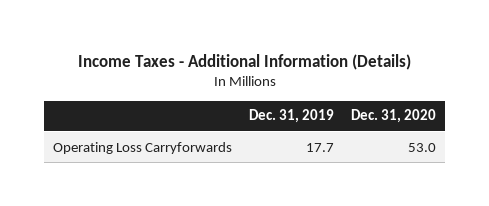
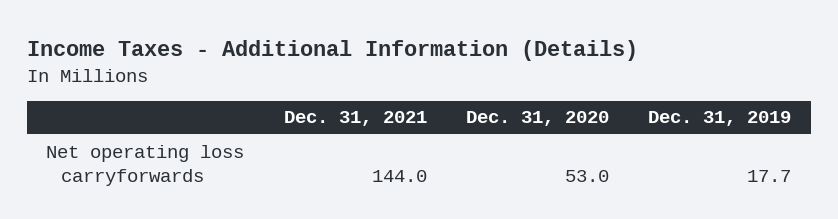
- | Dec. 31, 2019 | Dec. 31, 2020
+ | Dec. 31, 2021 | Dec. 31, 2020 | Dec. 31, 2019
- Operating Loss Carryforwards | 17.7 | 53.0
+ Net operating loss carryforwards | 144.0 | 53.0 | 17.7

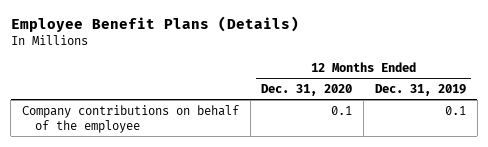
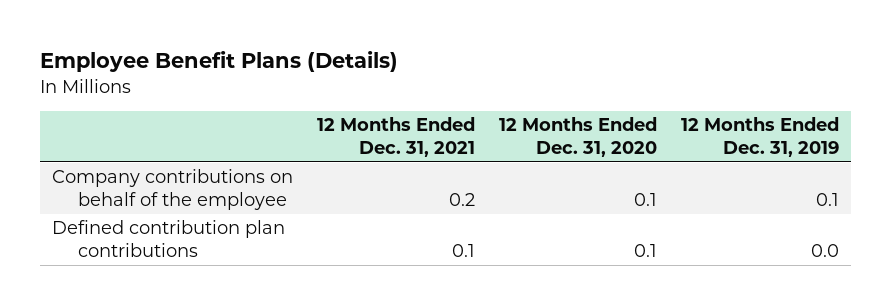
- | 12 Months Ended Dec. 31, 2020 | 12 Months Ended Dec. 31, 2019
+ | 12 Months Ended Dec. 31, 2021 | 12 Months Ended Dec. 31, 2020 | 12 Months Ended Dec. 31, 2019
+ Defined contribution plan contributions | 0.1 | 0.1 | 0.0

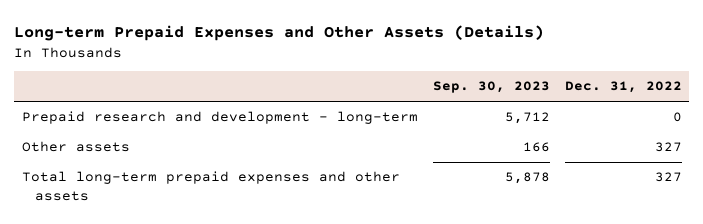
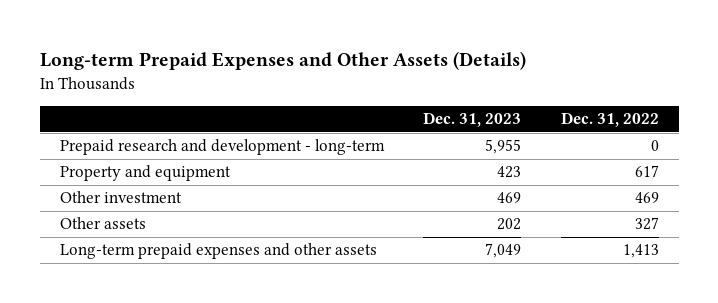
- | Sep. 30, 2023 | Dec. 31, 2022
+ | Dec. 31, 2023 | Dec. 31, 2022
+ Property and equipment | 423 | 617
+ Other investment | 469 | 469
- Total long-term prepaid expenses and other assets | 5,878 | 327
+ Long-term prepaid expenses and other assets | 7,049 | 1,413

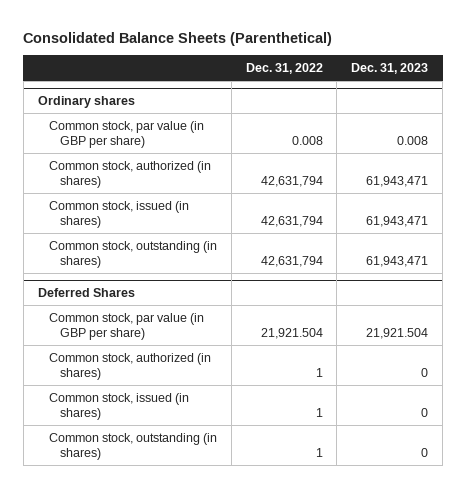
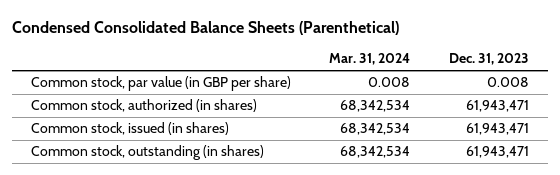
- Consolidated Balance Sheets (Parenthetical)
+ Condensed Consolidated Balance Sheets (Parenthetical)
- | Dec. 31, 2022 | Dec. 31, 2023
+ | Mar. 31, 2024 | Dec. 31, 2023
- Ordinary shares
- Deferred Shares
- Common stock, par value (in GBP per share) | 21,921.504 | 21,921.504
- Common stock, authorized (in shares) | 1 | 0
- Common stock, issued (in shares) | 1 | 0
- Common stock, outstanding (in shares) | 1 | 0

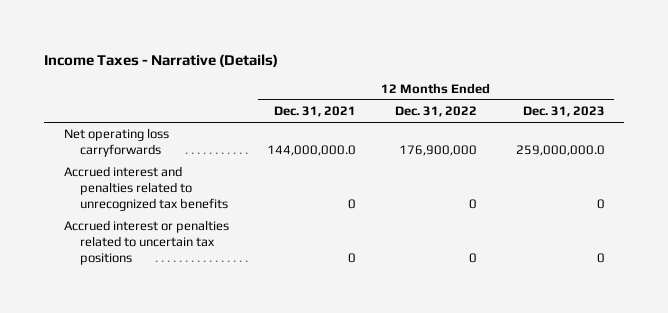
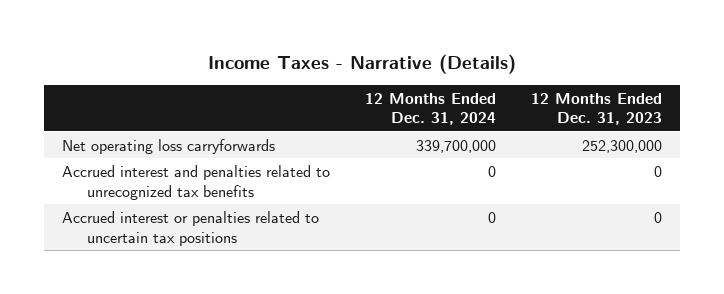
- | 12 Months Ended Dec. 31, 2021 | 12 Months Ended Dec. 31, 2022 | 12 Months Ended Dec. 31, 2023
+ | 12 Months Ended Dec. 31, 2024 | 12 Months Ended Dec. 31, 2023
- Net operating loss carryforwards | 144,000,000.0 | 176,900,000 | 259,000,000.0
+ Net operating loss carryforwards | 339,700,000 | 252,300,000

